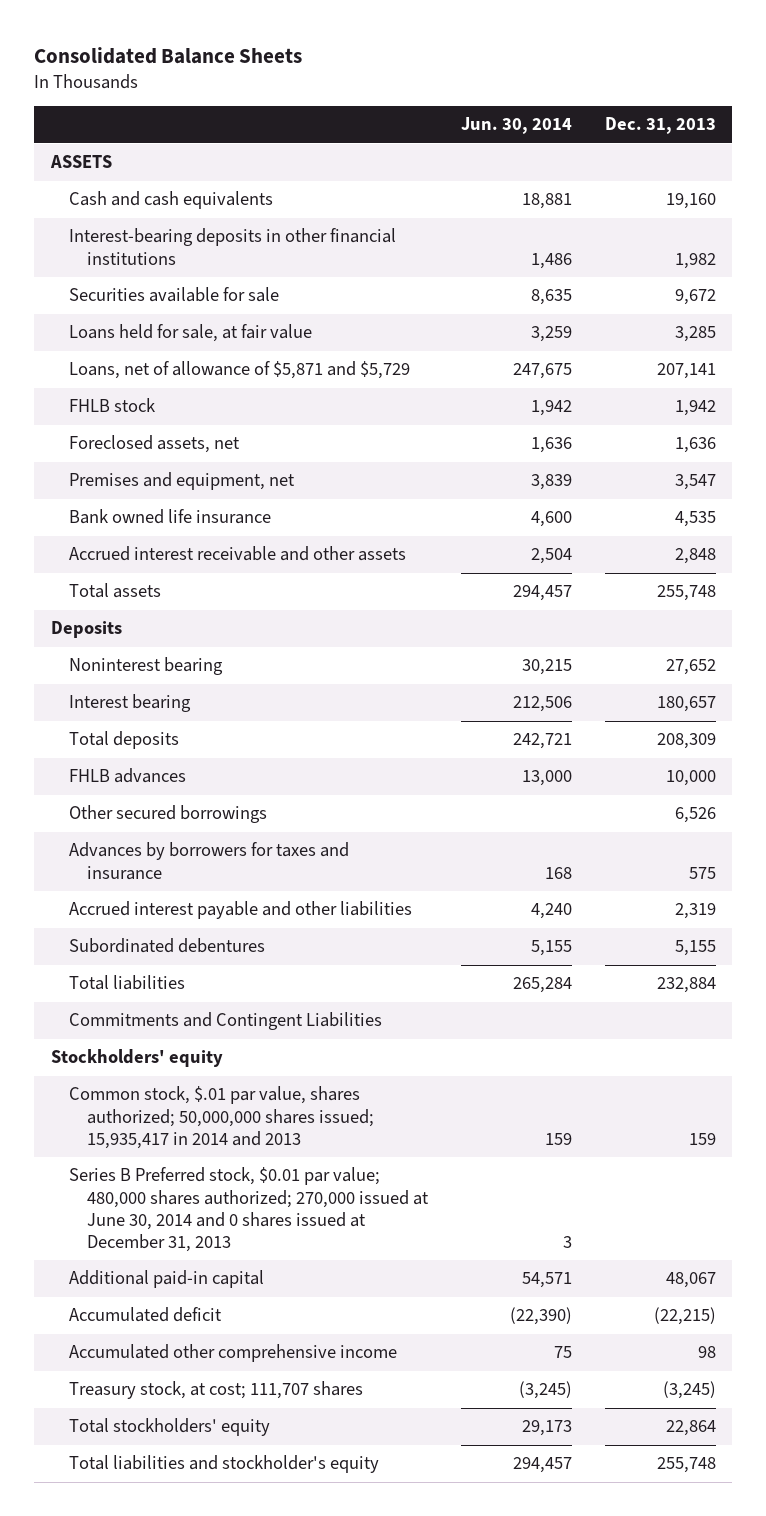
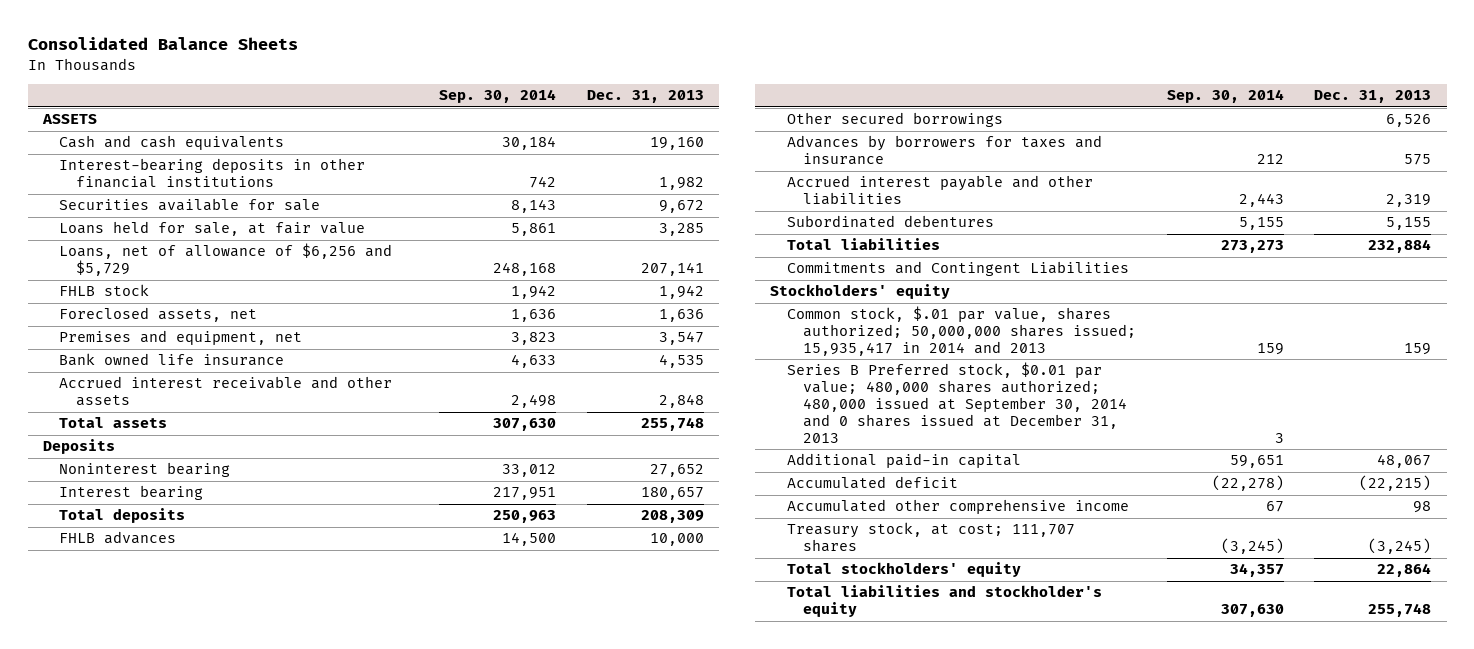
- | Jun. 30, 2014 | Dec. 31, 2013
+ | Sep. 30, 2014 | Dec. 31, 2013
- Loans, net of allowance of $5,871 and $5,729 | 247,675 | 207,141
+ Loans, net of allowance of $6,256 and $5,729 | 248,168 | 207,141
- Series B Preferred stock, $0.01 par value; 480,000 shares authorized; 270,000 issued at June 30, 2014 and 0 shares issued at December 31, 2013 | 3 |
+ Series B Preferred stock, $0.01 par value; 480,000 shares authorized; 480,000 issued at September 30, 2014 and 0 shares issued at December 31, 2013 | 3 |

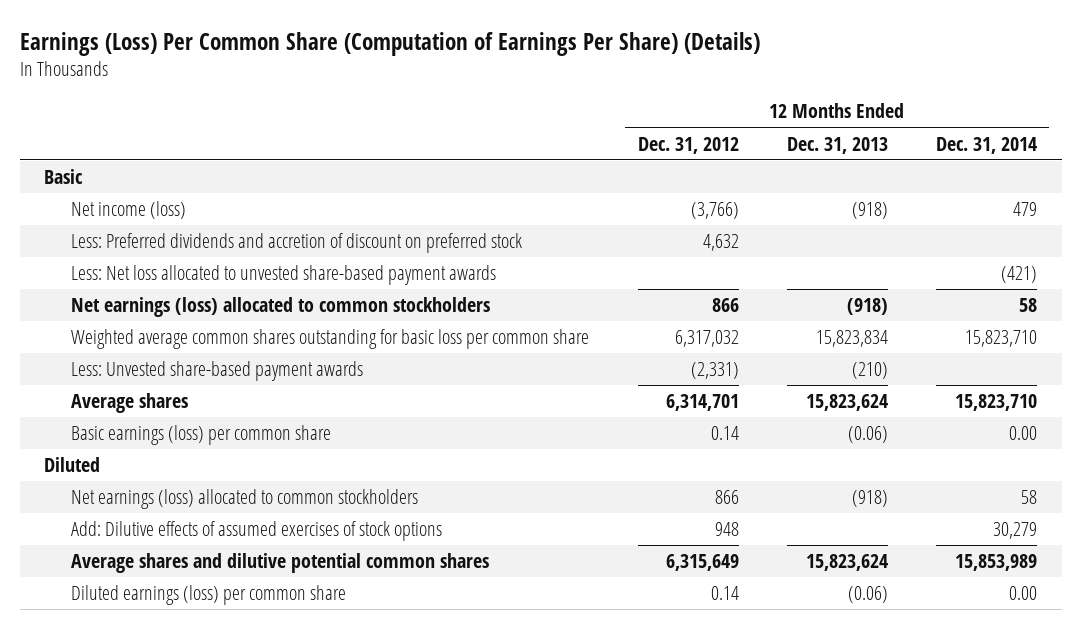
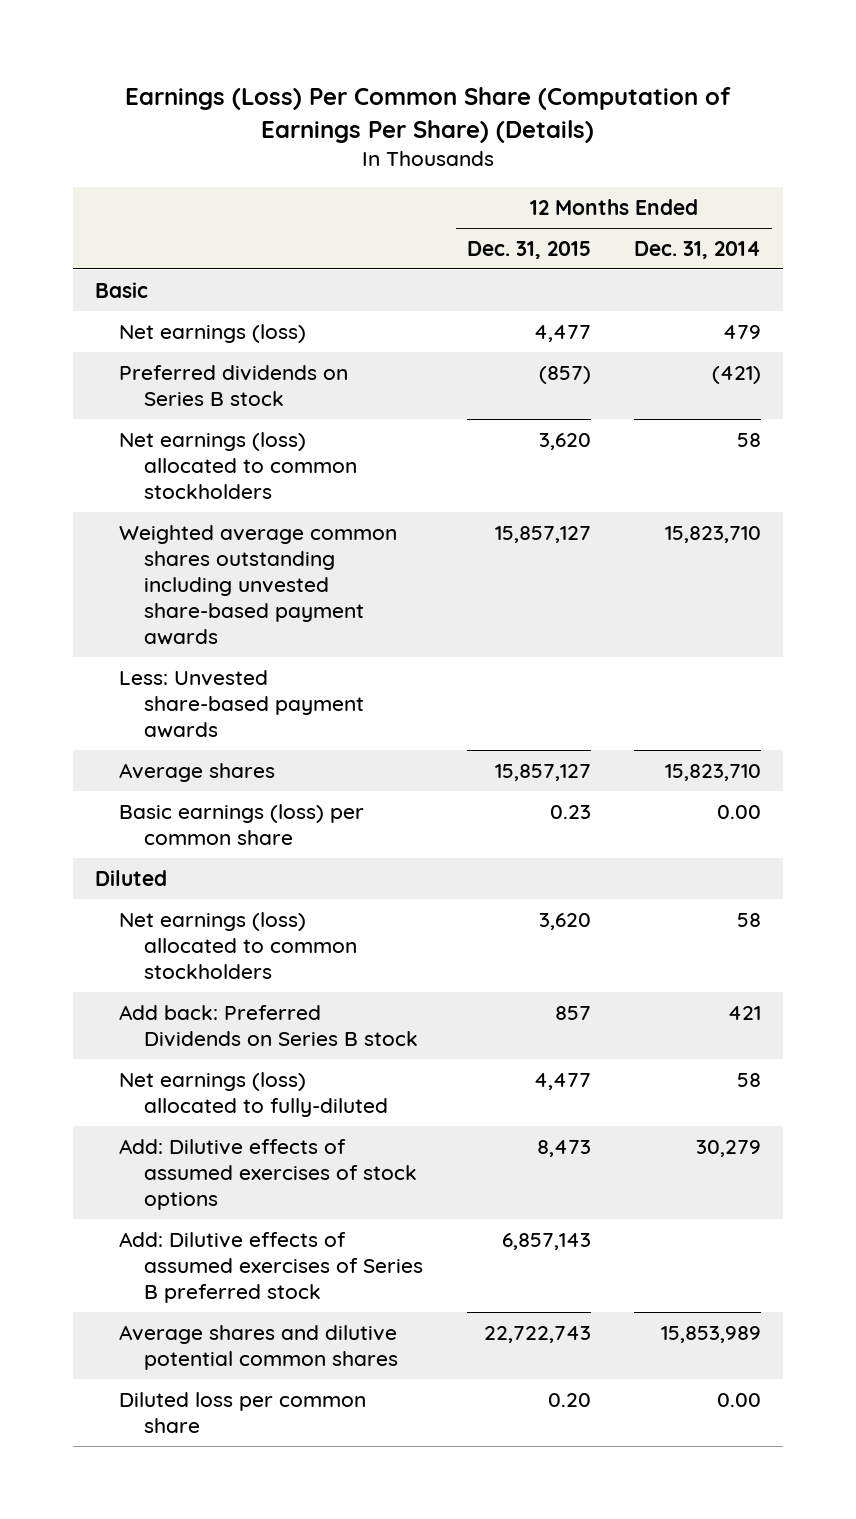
- | 12 Months Ended Dec. 31, 2012 | 12 Months Ended Dec. 31, 2013 | 12 Months Ended Dec. 31, 2014
+ | 12 Months Ended Dec. 31, 2015 | 12 Months Ended Dec. 31, 2014
- Net income (loss) | (3,766) | (918) | 479
- Less: Preferred dividends and accretion of discount on preferred stock | 4,632 | |
- Less: Net loss allocated to unvested share-based payment awards | | | (421)
+ Net earnings (loss) | 4,477 | 479
+ Preferred dividends on Series B stock | (857) | (421)
- Weighted average common shares outstanding for basic loss per common share | 6,317,032 | 15,823,834 | 15,823,710
+ Weighted average common shares outstanding including unvested share-based payment awards | 15,857,127 | 15,823,710
+ Add back: Preferred Dividends on Series B stock | 857 | 421
+ Net earnings (loss) allocated to fully-diluted | 4,477 | 58
+ Add: Dilutive effects of assumed exercises of Series B preferred stock | 6,857,143 |
- Diluted earnings (loss) per common share | 0.14 | (0.06) | 0.00
+ Diluted loss per common share | 0.20 | 0.00

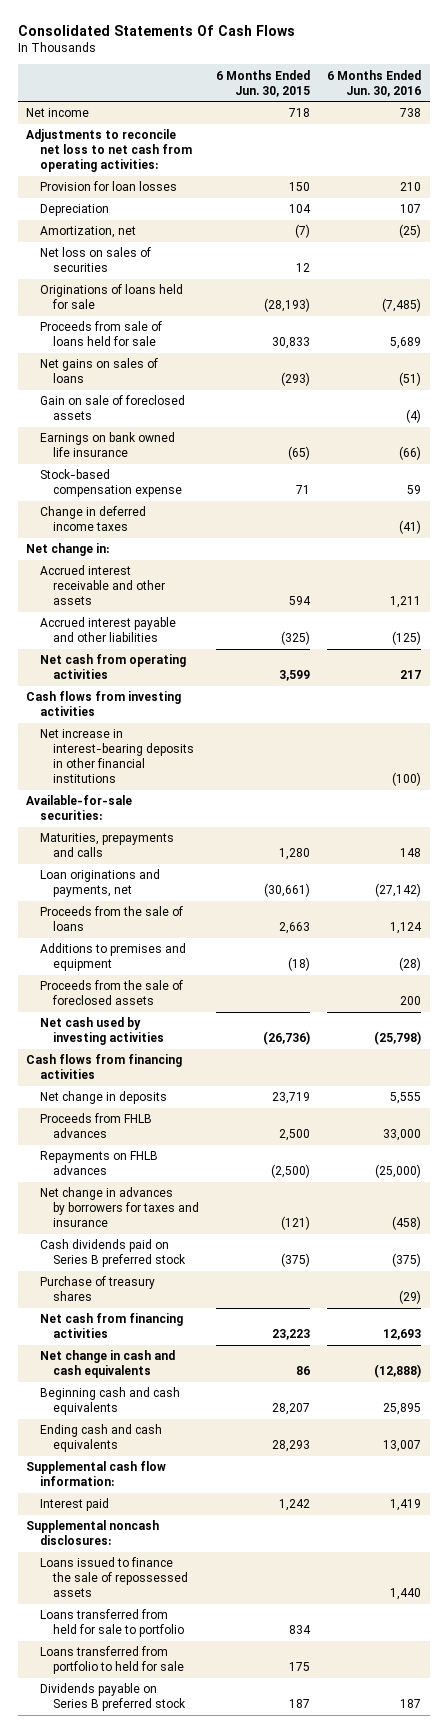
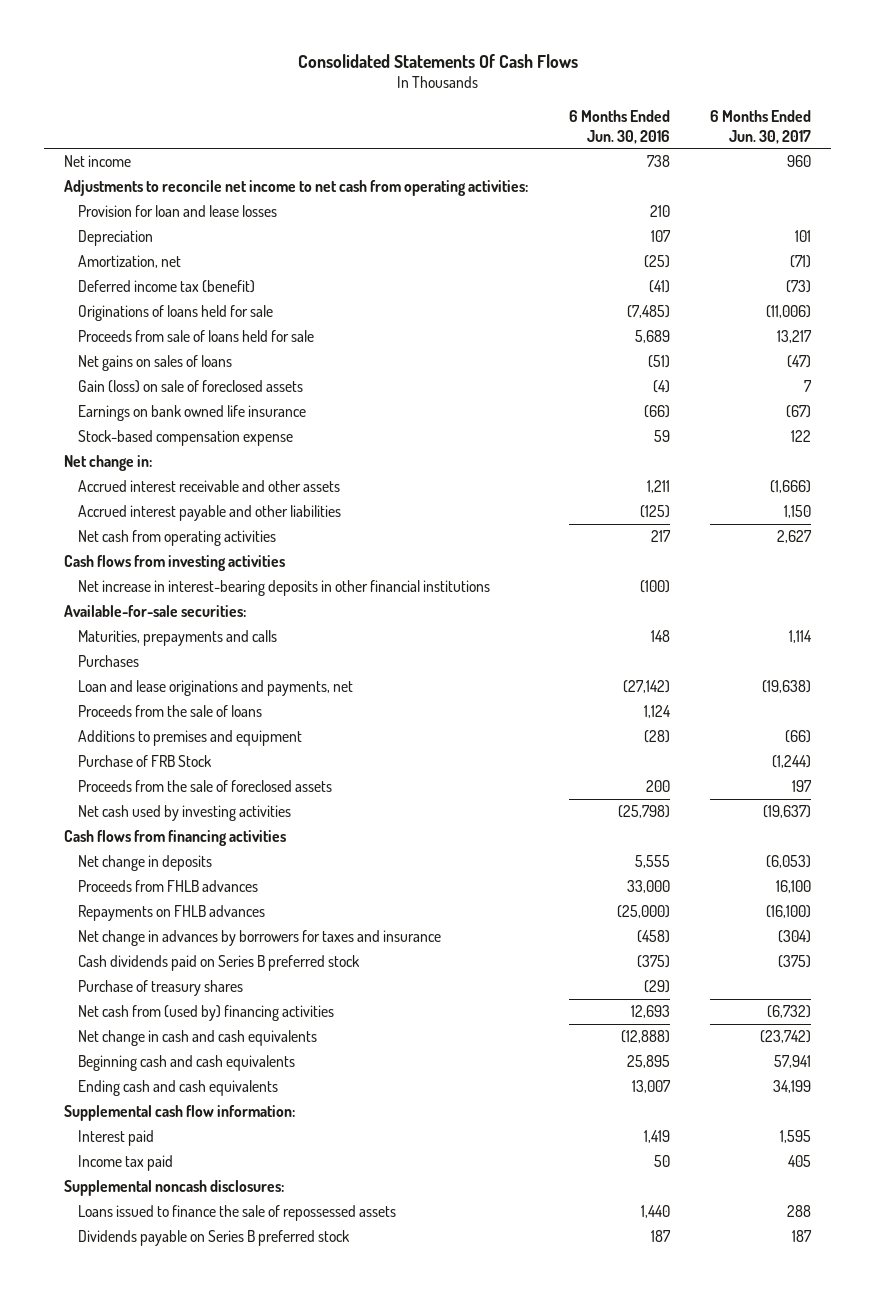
- | 6 Months Ended Jun. 30, 2015 | 6 Months Ended Jun. 30, 2016
+ | 6 Months Ended Jun. 30, 2016 | 6 Months Ended Jun. 30, 2017
- Adjustments to reconcile net loss to net cash from operating activities:
- Provision for loan losses | 150 | 210
+ Adjustments to reconcile net income to net cash from operating activities:
+ Provision for loan and lease losses | 210 |
- Net loss on sales of securities | 12 |
+ Deferred income tax (benefit) | (41) | (73)
- Gain on sale of foreclosed assets | | (4)
+ Gain (loss) on sale of foreclosed assets | (4) | 7
- Change in deferred income taxes | | (41)
- Loan originations and payments, net | (30,661) | (27,142)
+ Purchases
+ Loan and lease originations and payments, net | (27,142) | (19,638)
+ Purchase of FRB Stock | | (1,244)
- Net cash from financing activities | 23,223 | 12,693
+ Net cash from (used by) financing activities | 12,693 | (6,732)
+ Income tax paid | 50 | 405
- Loans transferred from held for sale to portfolio | 834 |
- Loans transferred from portfolio to held for sale | 175 |

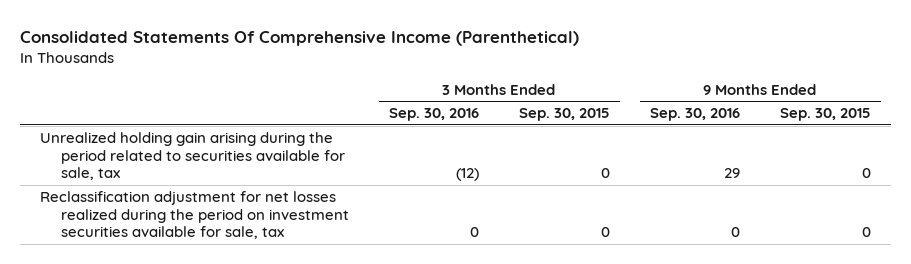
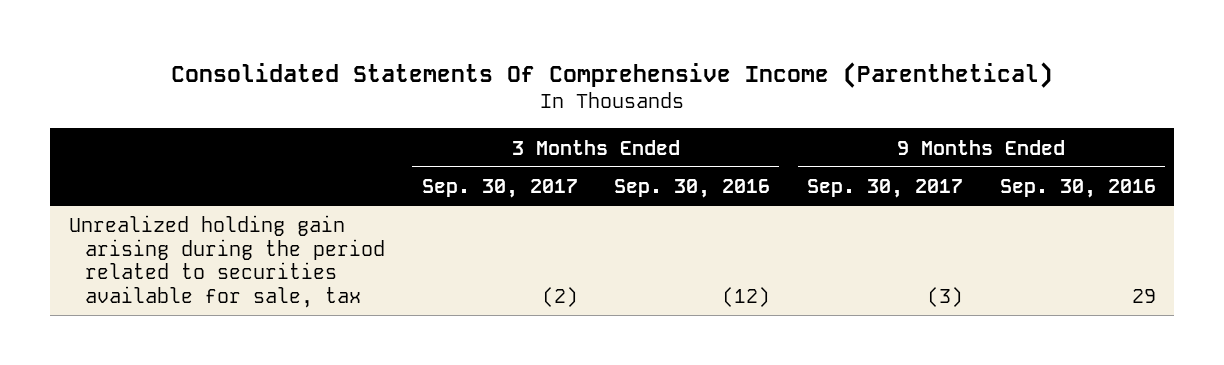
- | 3 Months Ended Sep. 30, 2016 | 3 Months Ended Sep. 30, 2015 | 9 Months Ended Sep. 30, 2016 | 9 Months Ended Sep. 30, 2015
+ | 3 Months Ended Sep. 30, 2017 | 3 Months Ended Sep. 30, 2016 | 9 Months Ended Sep. 30, 2017 | 9 Months Ended Sep. 30, 2016
- Reclassification adjustment for net losses realized during the period on investment securities available for sale, tax | 0 | 0 | 0 | 0

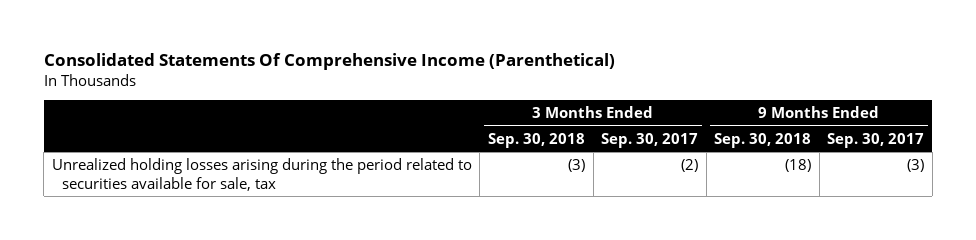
- | 3 Months Ended Sep. 30, 2017 | 3 Months Ended Sep. 30, 2016 | 9 Months Ended Sep. 30, 2017 | 9 Months Ended Sep. 30, 2016
+ | 3 Months Ended Sep. 30, 2018 | 3 Months Ended Sep. 30, 2017 | 9 Months Ended Sep. 30, 2018 | 9 Months Ended Sep. 30, 2017
- Unrealized holding gain arising during the period related to securities available for sale, tax | (2) | (12) | (3) | 29
+ Unrealized holding losses arising during the period related to securities available for sale, tax | (3) | (2) | (18) | (3)

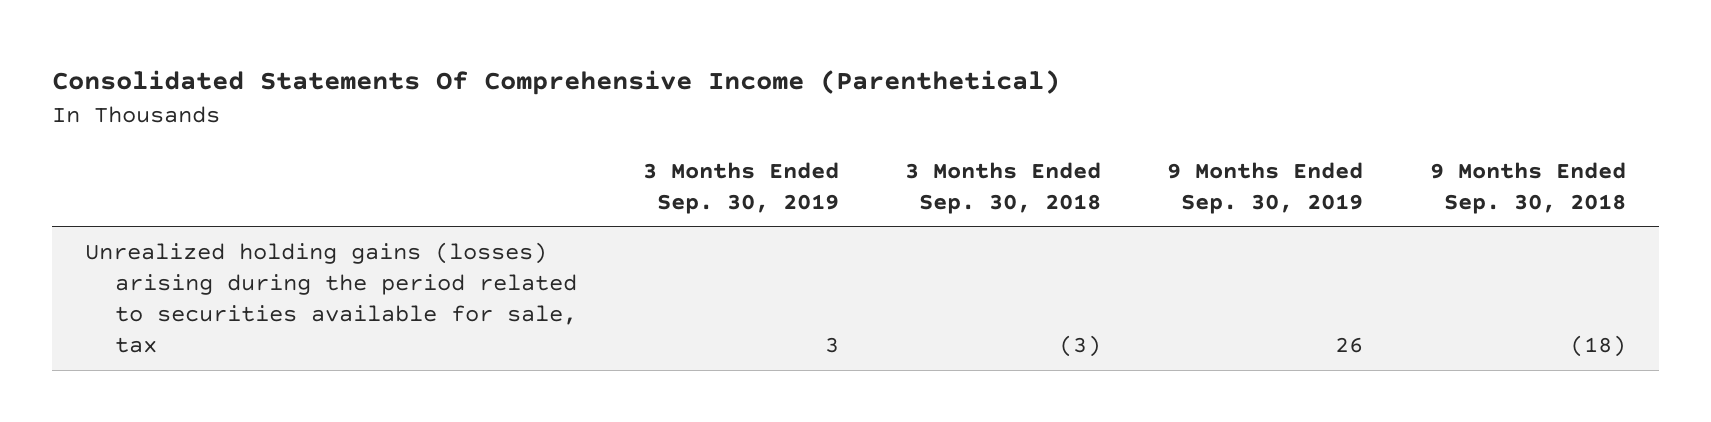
- | 3 Months Ended Sep. 30, 2018 | 3 Months Ended Sep. 30, 2017 | 9 Months Ended Sep. 30, 2018 | 9 Months Ended Sep. 30, 2017
+ | 3 Months Ended Sep. 30, 2019 | 3 Months Ended Sep. 30, 2018 | 9 Months Ended Sep. 30, 2019 | 9 Months Ended Sep. 30, 2018
- Unrealized holding losses arising during the period related to securities available for sale, tax | (3) | (2) | (18) | (3)
+ Unrealized holding gains (losses) arising during the period related to securities available for sale, tax | 3 | (3) | 26 | (18)

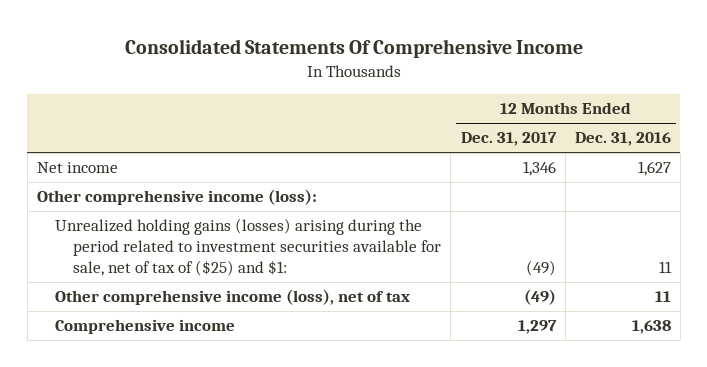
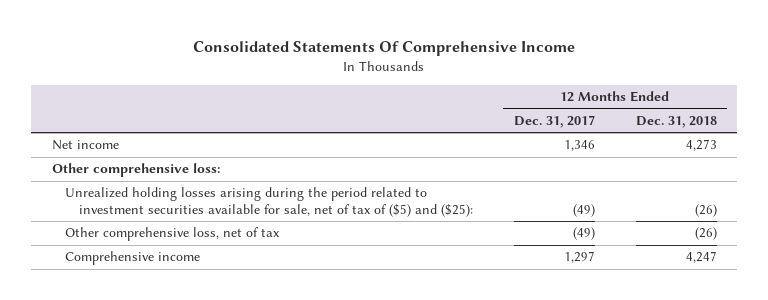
- | 12 Months Ended Dec. 31, 2017 | 12 Months Ended Dec. 31, 2016
+ | 12 Months Ended Dec. 31, 2017 | 12 Months Ended Dec. 31, 2018
- Other comprehensive income (loss):
- Unrealized holding gains (losses) arising during the period related to investment securities available for sale, net of tax of ($25) and $1: | (49) | 11
- Other comprehensive income (loss), net of tax | (49) | 11
+ Other comprehensive loss:
+ Unrealized holding losses arising during the period related to investment securities available for sale, net of tax of ($5) and ($25): | (49) | (26)
+ Other comprehensive loss, net of tax | (49) | (26)

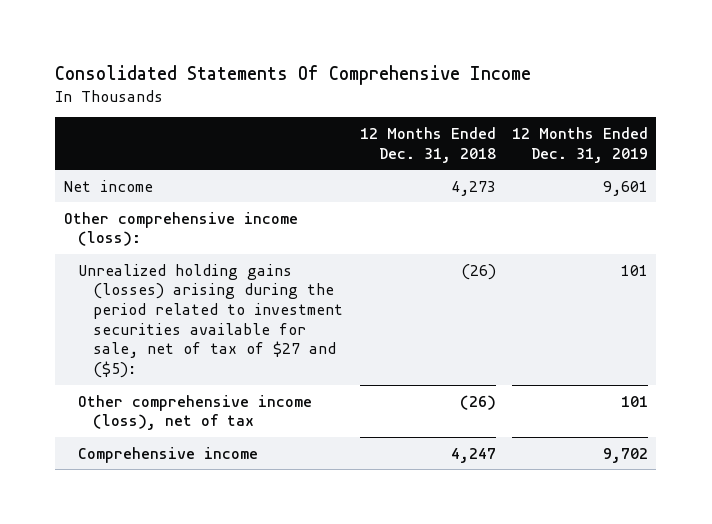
- | 12 Months Ended Dec. 31, 2017 | 12 Months Ended Dec. 31, 2018
+ | 12 Months Ended Dec. 31, 2018 | 12 Months Ended Dec. 31, 2019
- Other comprehensive loss:
- Unrealized holding losses arising during the period related to investment securities available for sale, net of tax of ($5) and ($25): | (49) | (26)
- Other comprehensive loss, net of tax | (49) | (26)
+ Other comprehensive income (loss):
+ Unrealized holding gains (losses) arising during the period related to investment securities available for sale, net of tax of $27 and ($5): | (26) | 101
+ Other comprehensive income (loss), net of tax | (26) | 101

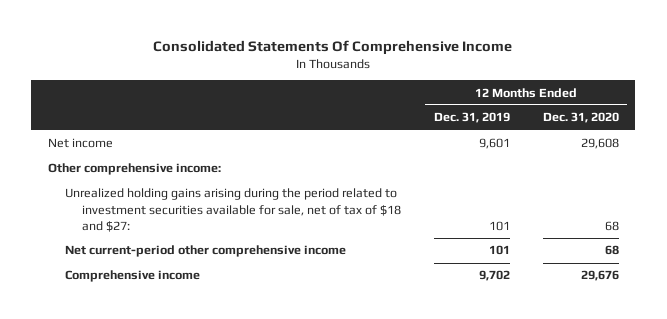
- | 12 Months Ended Dec. 31, 2018 | 12 Months Ended Dec. 31, 2019
+ | 12 Months Ended Dec. 31, 2019 | 12 Months Ended Dec. 31, 2020
- Other comprehensive income (loss):
- Unrealized holding gains (losses) arising during the period related to investment securities available for sale, net of tax of $27 and ($5): | (26) | 101
- Other comprehensive income (loss), net of tax | (26) | 101
+ Other comprehensive income:
+ Unrealized holding gains arising during the period related to investment securities available for sale, net of tax of $18 and $27: | 101 | 68
+ Net current-period other comprehensive income | 101 | 68

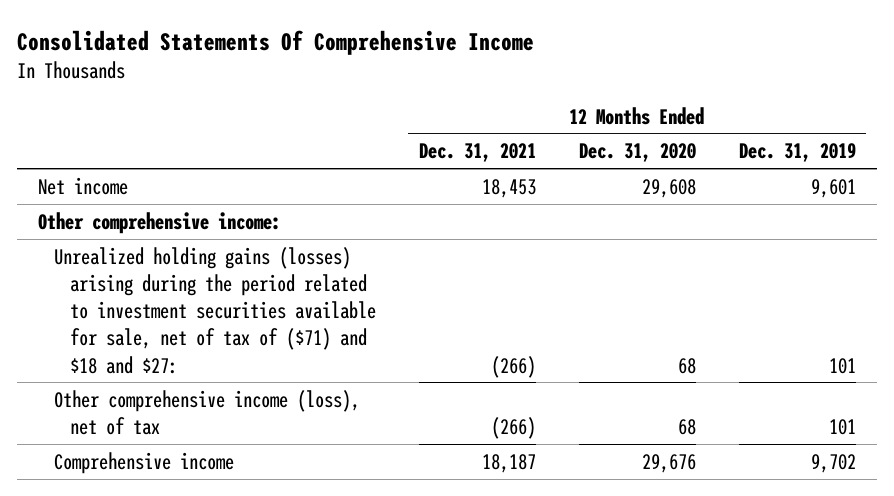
- | 12 Months Ended Dec. 31, 2019 | 12 Months Ended Dec. 31, 2020
+ | 12 Months Ended Dec. 31, 2021 | 12 Months Ended Dec. 31, 2020 | 12 Months Ended Dec. 31, 2019
- Unrealized holding gains arising during the period related to investment securities available for sale, net of tax of $18 and $27: | 101 | 68
- Net current-period other comprehensive income | 101 | 68
+ Unrealized holding gains (losses) arising during the period related to investment securities available for sale, net of tax of ($71) and $18 and $27: | (266) | 68 | 101
+ Other comprehensive income (loss), net of tax | (266) | 68 | 101

